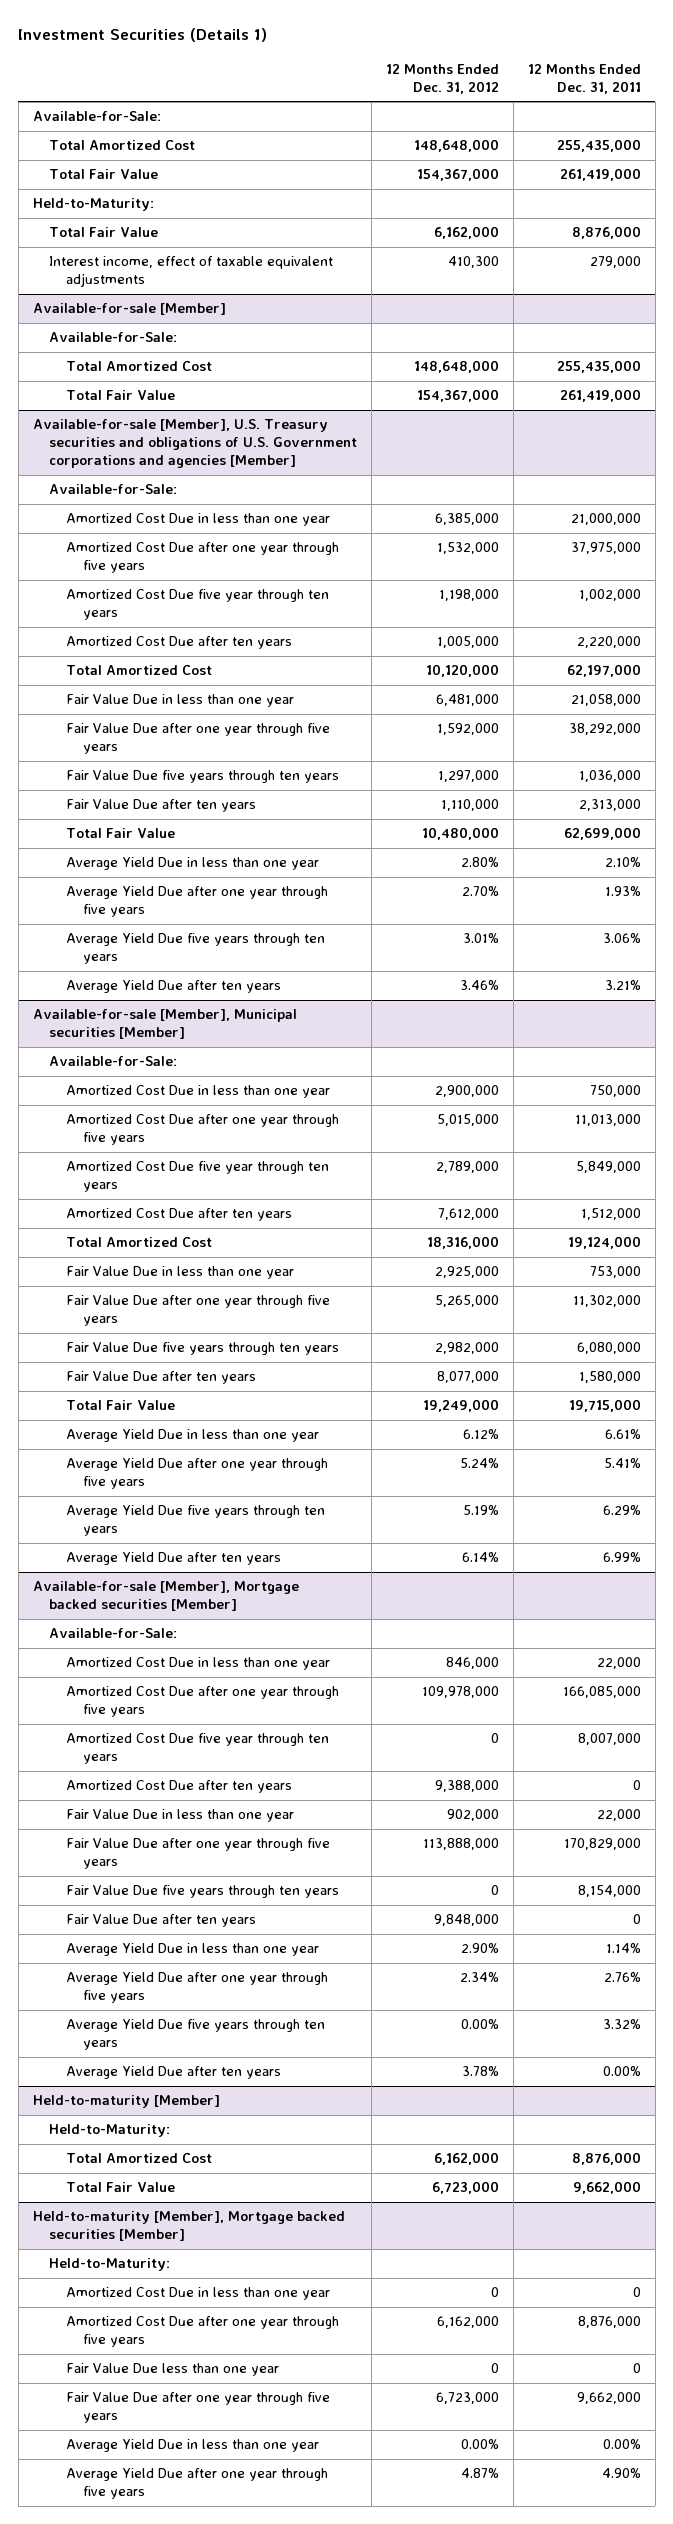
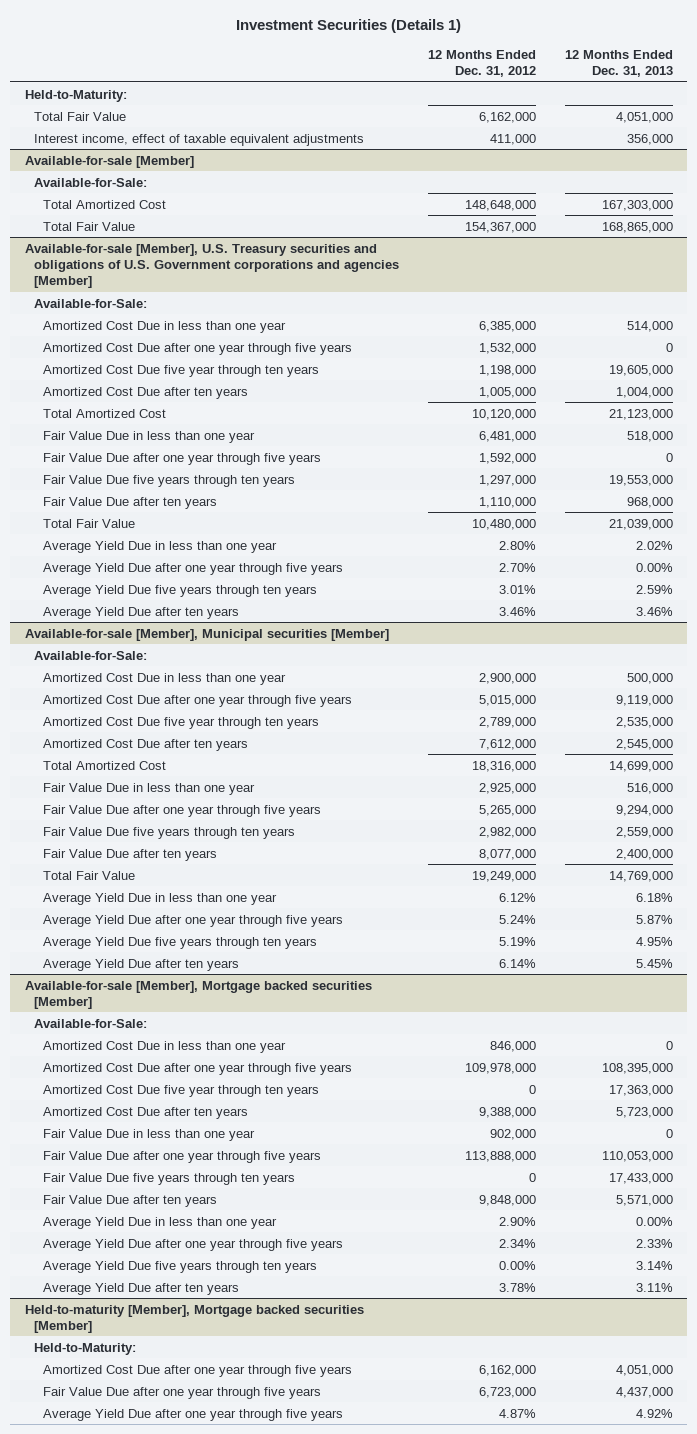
- | 12 Months Ended Dec. 31, 2012 | 12 Months Ended Dec. 31, 2011
+ | 12 Months Ended Dec. 31, 2012 | 12 Months Ended Dec. 31, 2013
- Available-for-Sale:
- Total Amortized Cost | 148,648,000 | 255,435,000
- Total Fair Value | 154,367,000 | 261,419,000
- Interest income, effect of taxable equivalent adjustments | 410,300 | 279,000
+ Interest income, effect of taxable equivalent adjustments | 411,000 | 356,000
- Held-to-maturity [Member]
- Held-to-Maturity:
- Total Amortized Cost | 6,162,000 | 8,876,000
- Total Fair Value | 6,723,000 | 9,662,000
@ Held-to-maturity [Member], Mortgage backed securities [Member]
- Amortized Cost Due in less than one year | 0 | 0
- Fair Value Due less than one year | 0 | 0
- Average Yield Due in less than one year | 0.00% | 0.00%

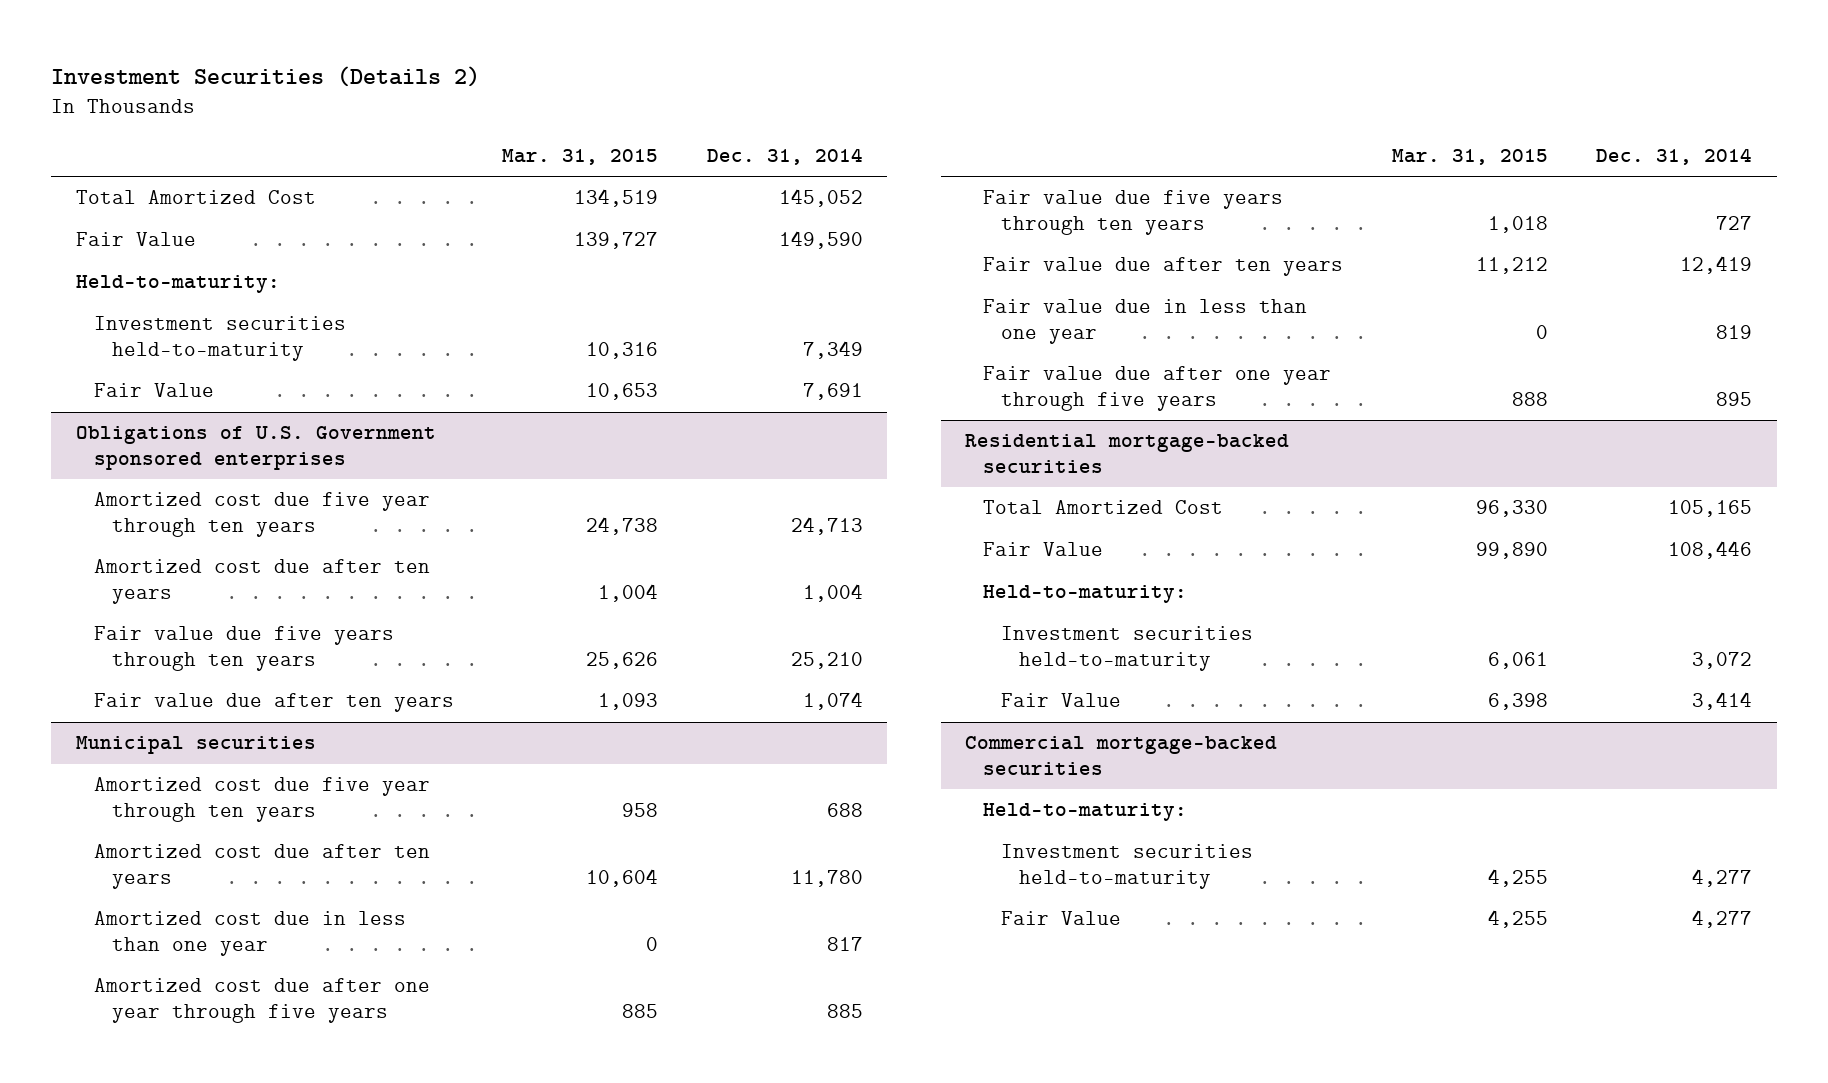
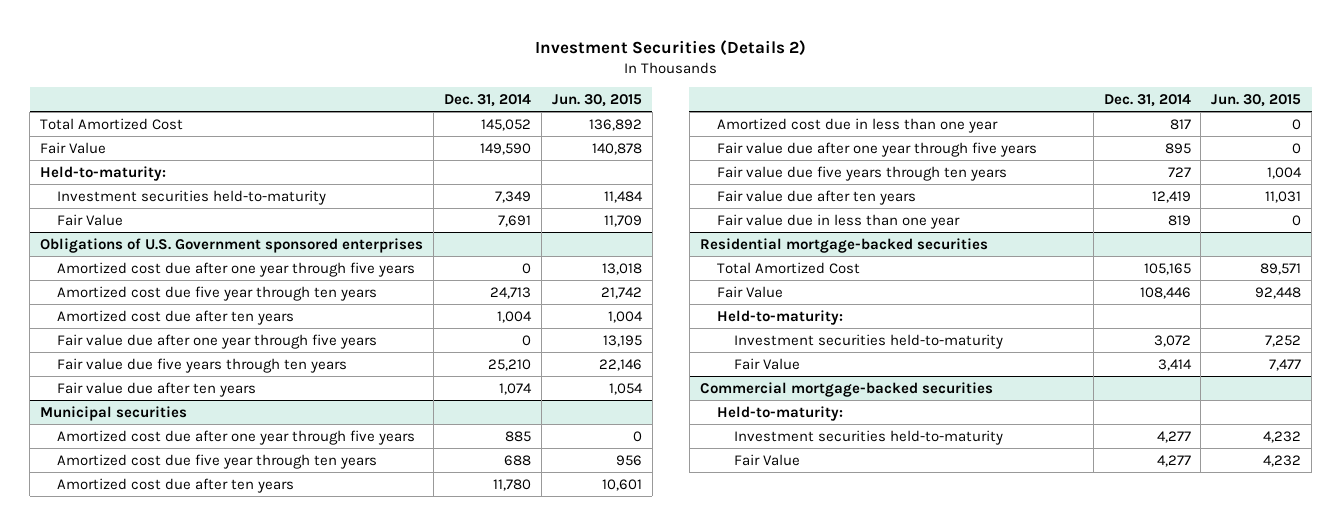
- | Mar. 31, 2015 | Dec. 31, 2014
+ | Dec. 31, 2014 | Jun. 30, 2015
@ Obligations of U.S. Government sponsored enterprises
+ Amortized cost due after one year through five years | 0 | 13,018
+ Fair value due after one year through five years | 0 | 13,195
@ Municipal securities
moved up: Amortized cost due after one year through five years | 885 | 0
moved up: Fair value due after one year through five years | 895 | 0

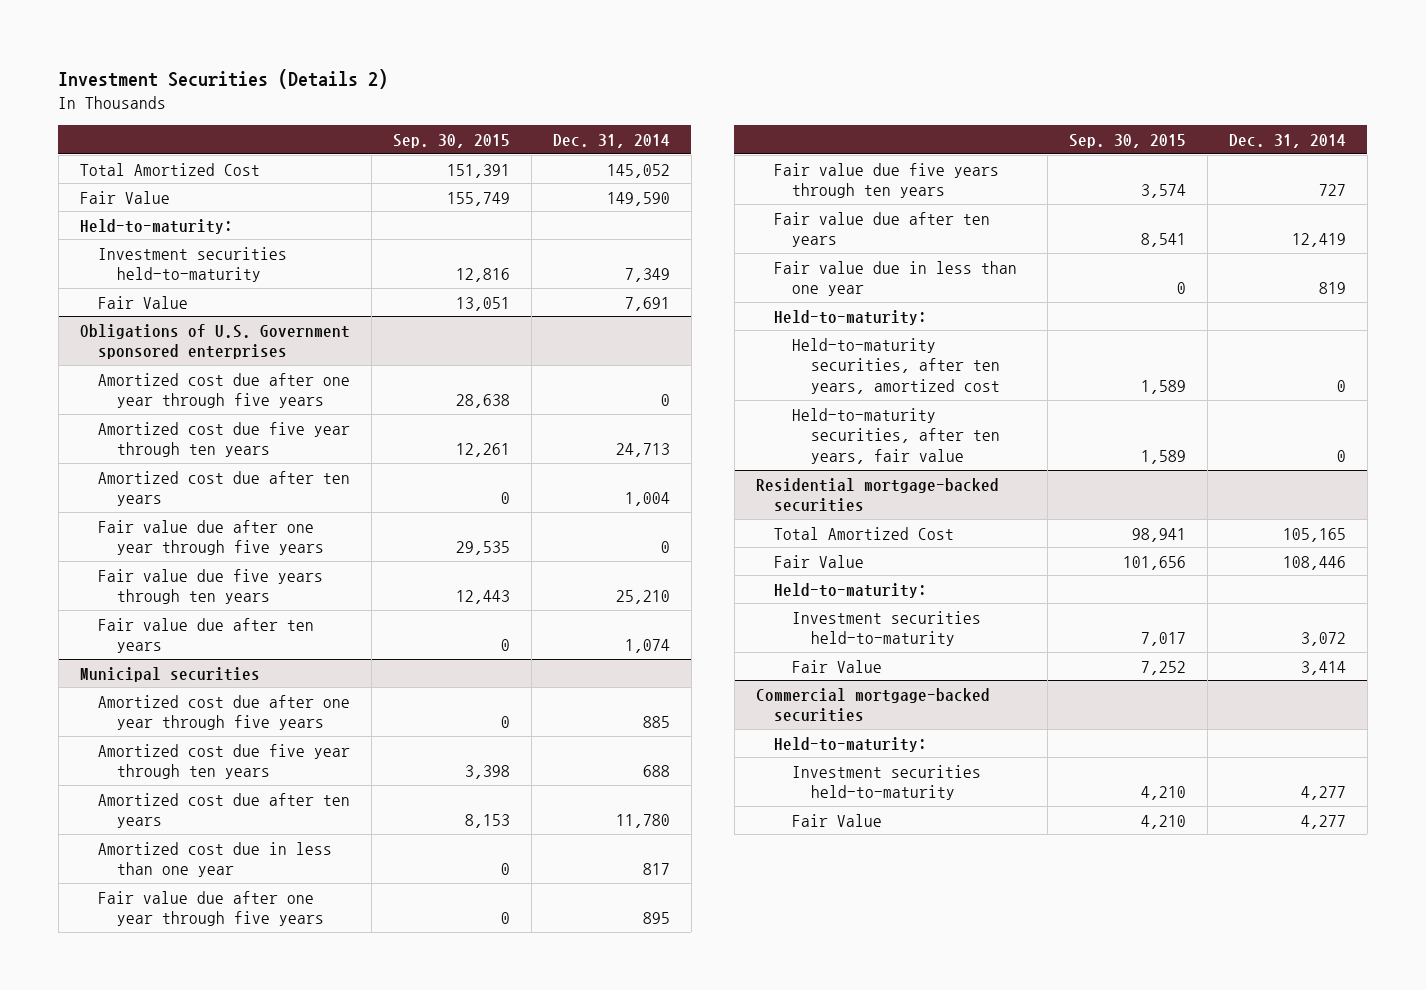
- | Dec. 31, 2014 | Jun. 30, 2015
+ | Sep. 30, 2015 | Dec. 31, 2014
@ Municipal securities
+ Held-to-maturity:
+ Held-to-maturity securities, after ten years, amortized cost | 1,589 | 0
+ Held-to-maturity securities, after ten years, fair value | 1,589 | 0

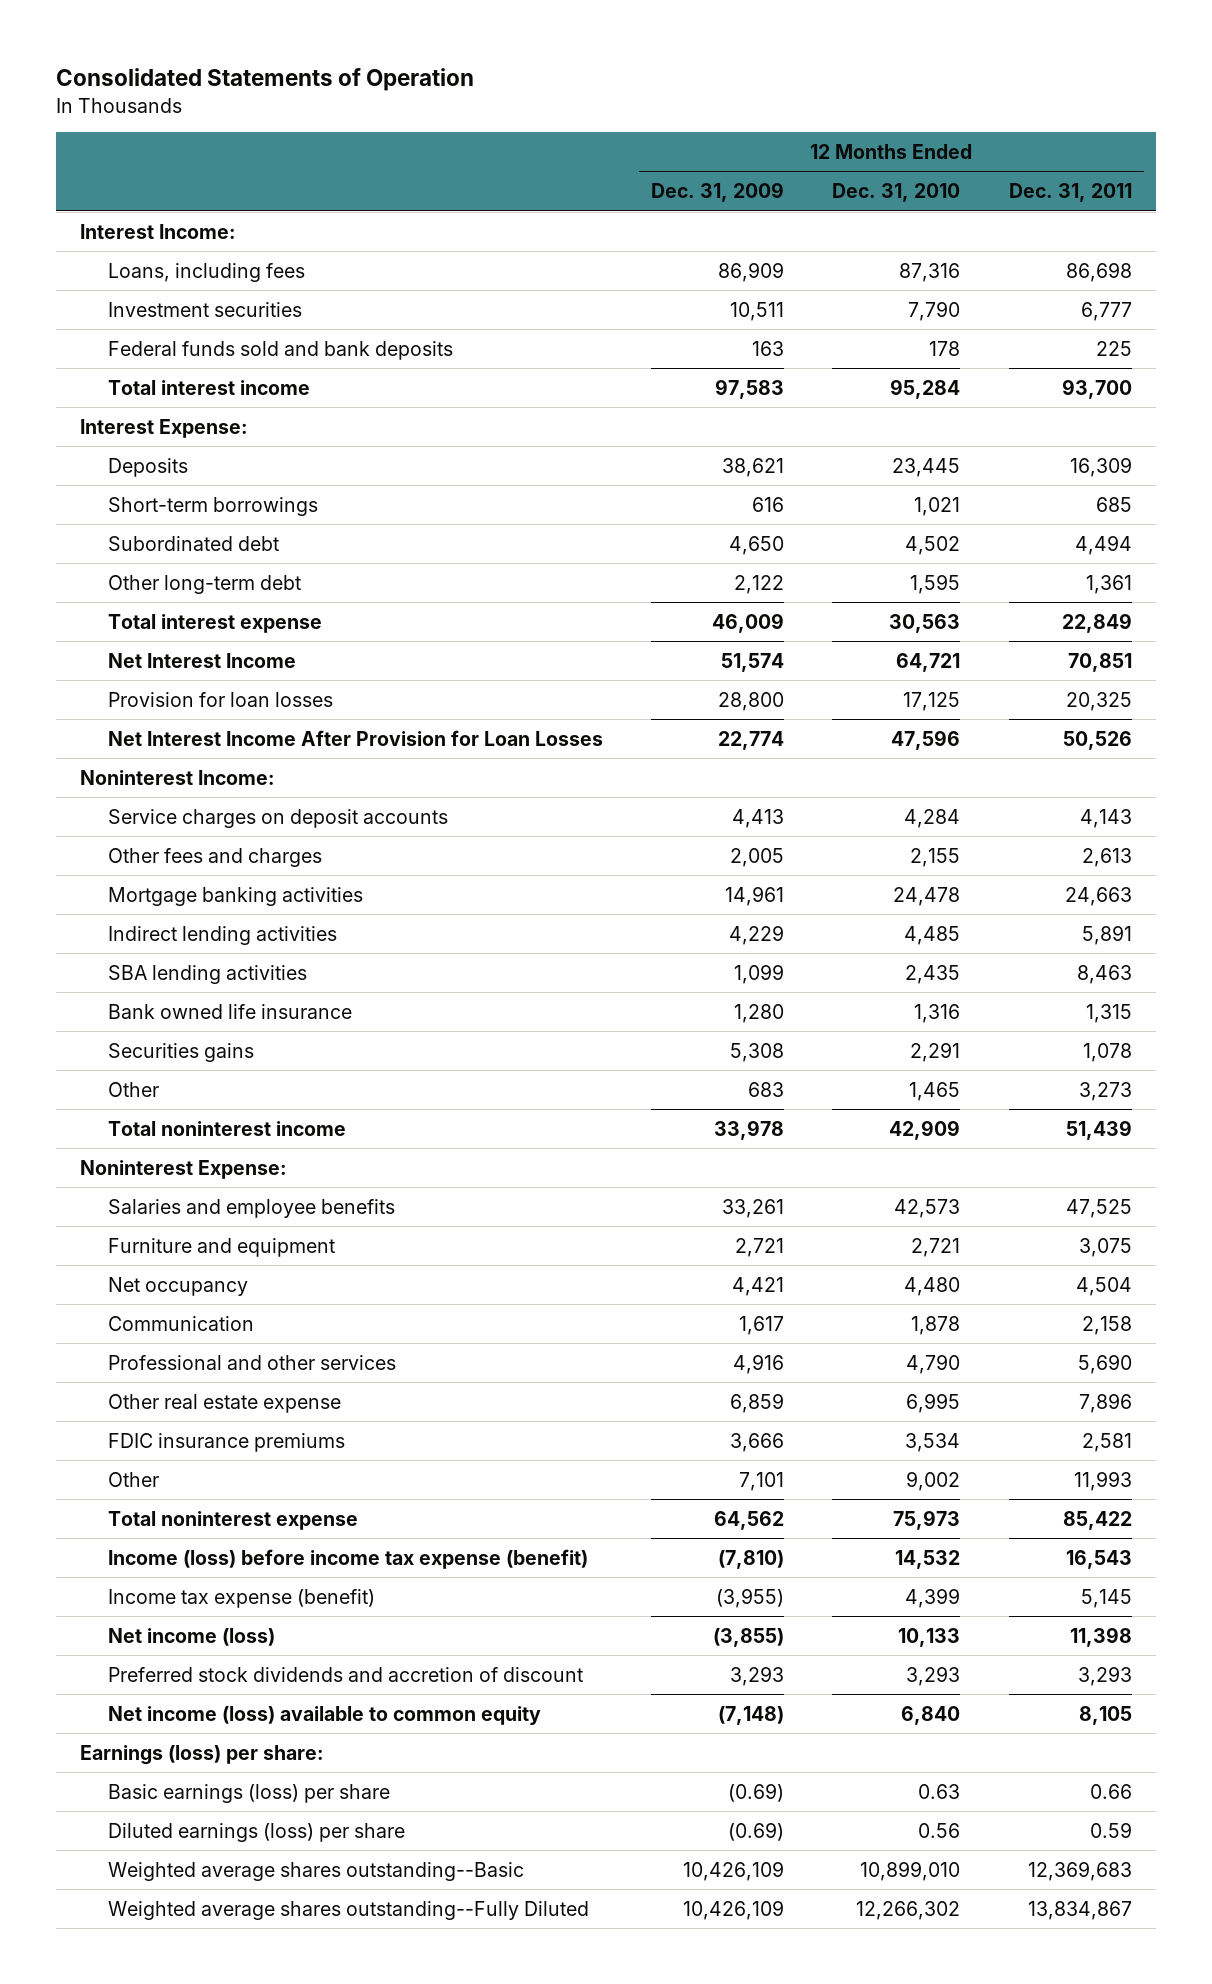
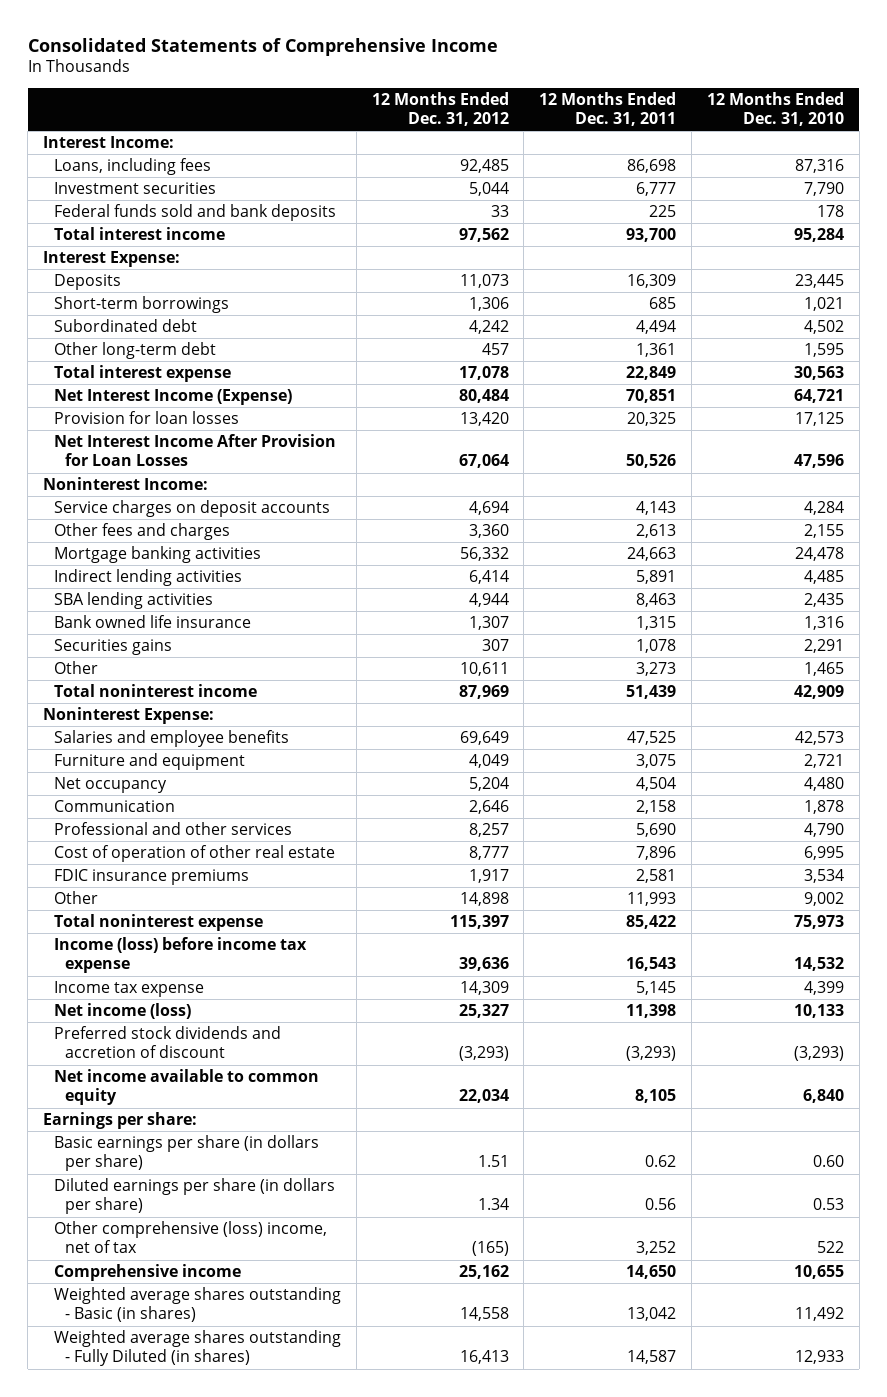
- Consolidated Statements of Operation
+ Consolidated Statements of Comprehensive Income
- | 12 Months Ended Dec. 31, 2009 | 12 Months Ended Dec. 31, 2010 | 12 Months Ended Dec. 31, 2011
+ | 12 Months Ended Dec. 31, 2012 | 12 Months Ended Dec. 31, 2011 | 12 Months Ended Dec. 31, 2010
- Net Interest Income | 51,574 | 64,721 | 70,851
+ Net Interest Income (Expense) | 80,484 | 70,851 | 64,721
- Other real estate expense | 6,859 | 6,995 | 7,896
+ Cost of operation of other real estate | 8,777 | 7,896 | 6,995
- Income (loss) before income tax expense (benefit) | (7,810) | 14,532 | 16,543
- Income tax expense (benefit) | (3,955) | 4,399 | 5,145
+ Income (loss) before income tax expense | 39,636 | 16,543 | 14,532
+ Income tax expense | 14,309 | 5,145 | 4,399
- Preferred stock dividends and accretion of discount | 3,293 | 3,293 | 3,293
- Net income (loss) available to common equity | (7,148) | 6,840 | 8,105
- Earnings (loss) per share:
- Basic earnings (loss) per share | (0.69) | 0.63 | 0.66
- Diluted earnings (loss) per share | (0.69) | 0.56 | 0.59
- Weighted average shares outstanding--Basic | 10,426,109 | 10,899,010 | 12,369,683
- Weighted average shares outstanding--Fully Diluted | 10,426,109 | 12,266,302 | 13,834,867
+ Preferred stock dividends and accretion of discount | (3,293) | (3,293) | (3,293)
+ Net income available to common equity | 22,034 | 8,105 | 6,840
+ Earnings per share:
+ Basic earnings per share (in dollars per share) | 1.51 | 0.62 | 0.60
+ Diluted earnings per share (in dollars per share) | 1.34 | 0.56 | 0.53
+ Other comprehensive (loss) income, net of tax | (165) | 3,252 | 522
+ Comprehensive income | 25,162 | 14,650 | 10,655
+ Weighted average shares outstanding - Basic (in shares) | 14,558 | 13,042 | 11,492
+ Weighted average shares outstanding - Fully Diluted (in shares) | 16,413 | 14,587 | 12,933

